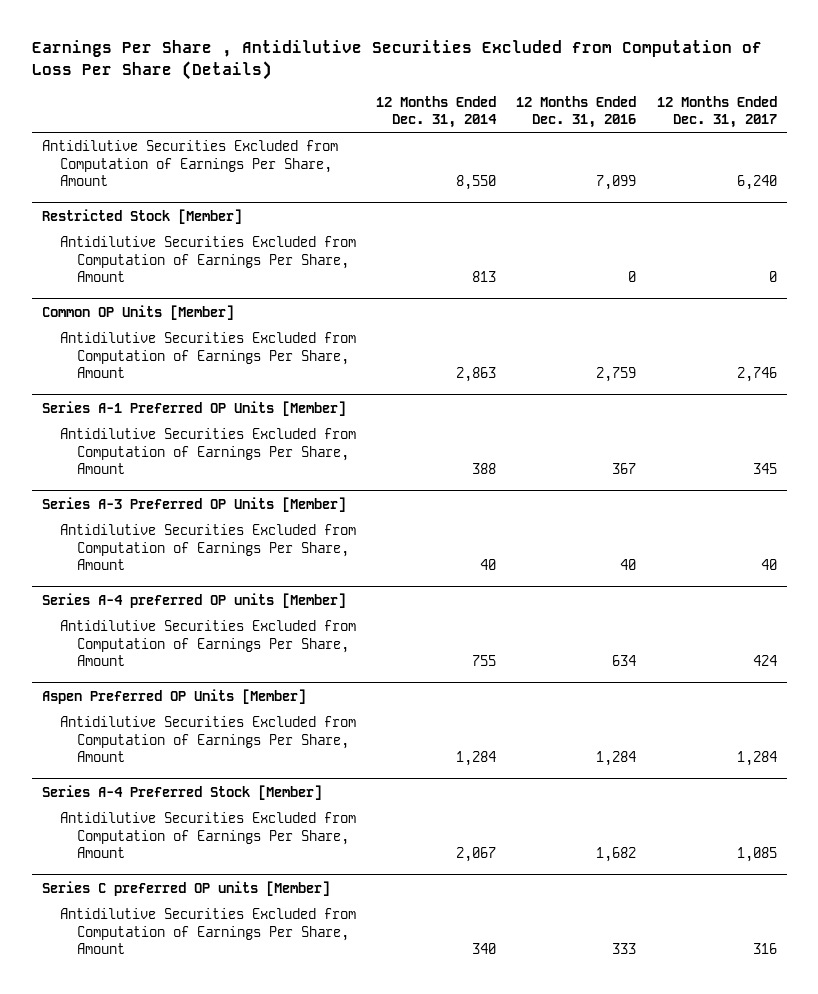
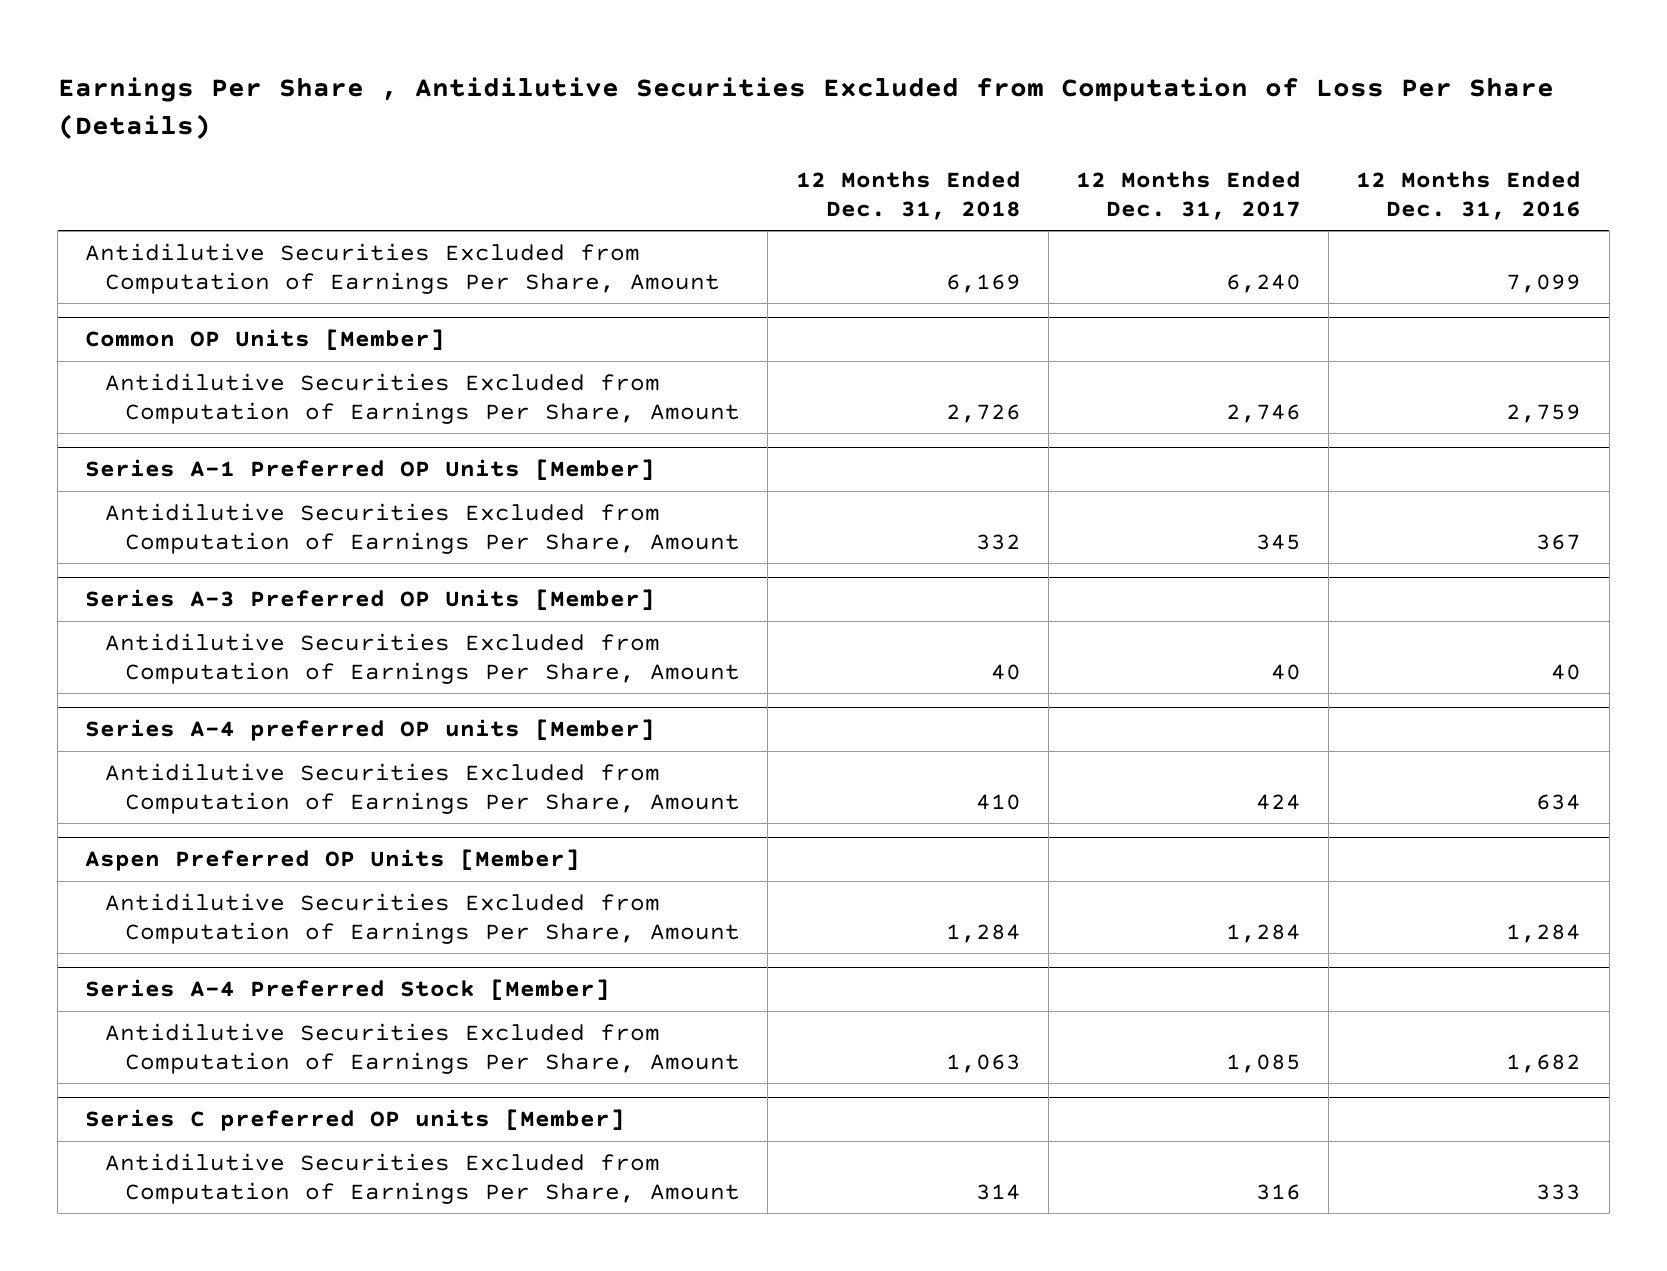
- | 12 Months Ended Dec. 31, 2014 | 12 Months Ended Dec. 31, 2016 | 12 Months Ended Dec. 31, 2017
+ | 12 Months Ended Dec. 31, 2018 | 12 Months Ended Dec. 31, 2017 | 12 Months Ended Dec. 31, 2016
- Restricted Stock [Member]
- Antidilutive Securities Excluded from Computation of Earnings Per Share, Amount | 813 | 0 | 0

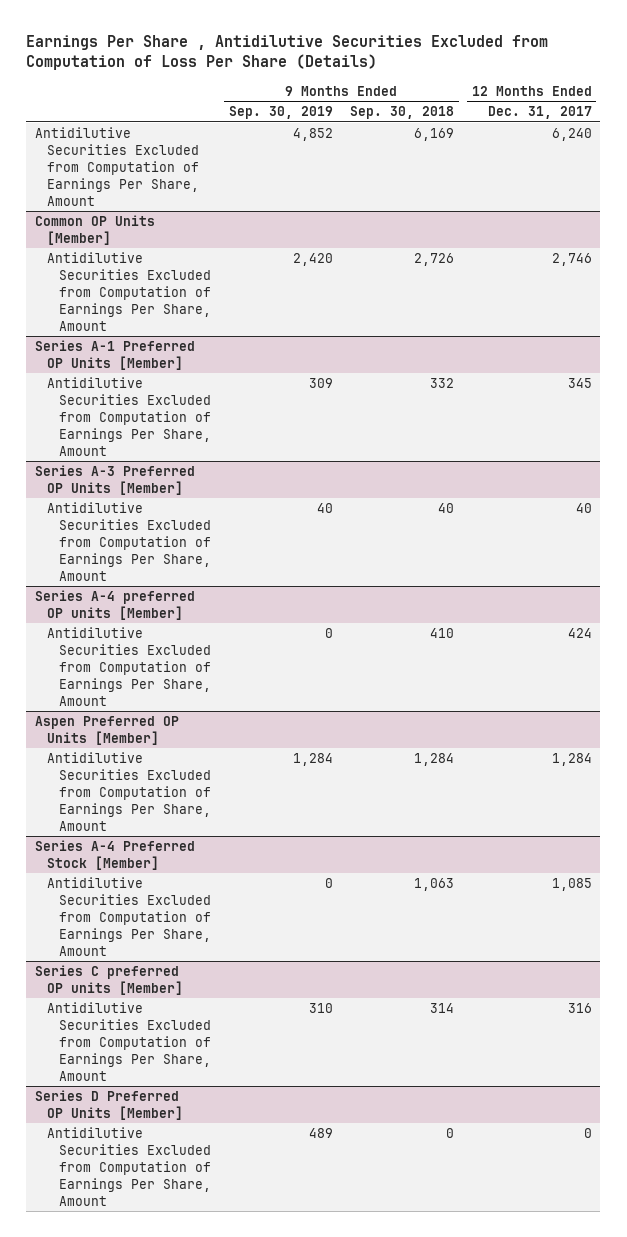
- | 12 Months Ended Dec. 31, 2018 | 12 Months Ended Dec. 31, 2017 | 12 Months Ended Dec. 31, 2016
+ | 9 Months Ended Sep. 30, 2019 | 9 Months Ended Sep. 30, 2018 | 12 Months Ended Dec. 31, 2017
+ Series D Preferred OP Units [Member]
+ Antidilutive Securities Excluded from Computation of Earnings Per Share, Amount | 489 | 0 | 0

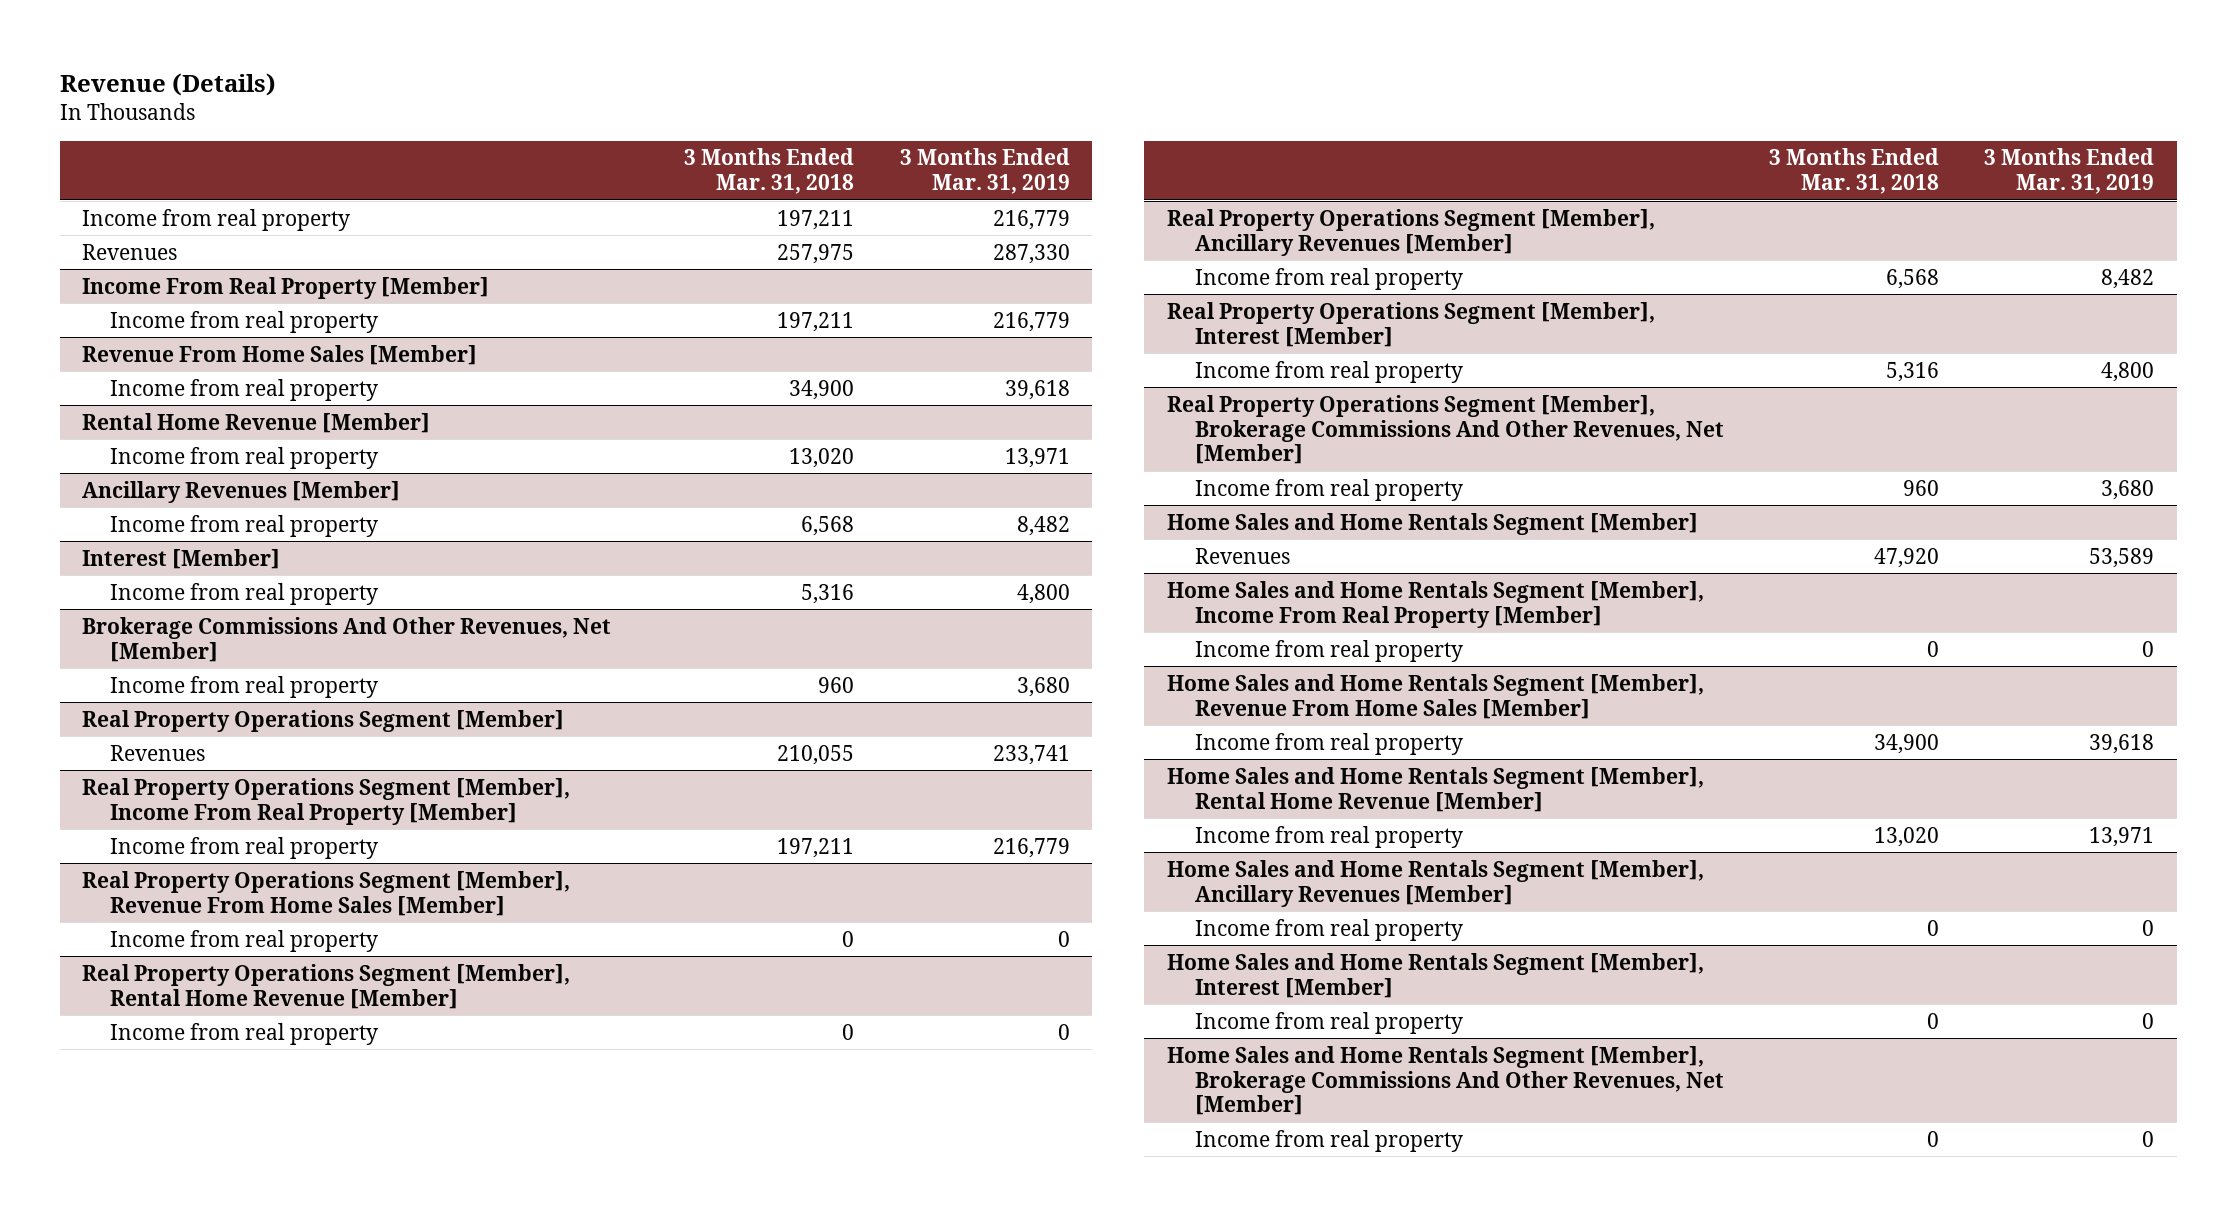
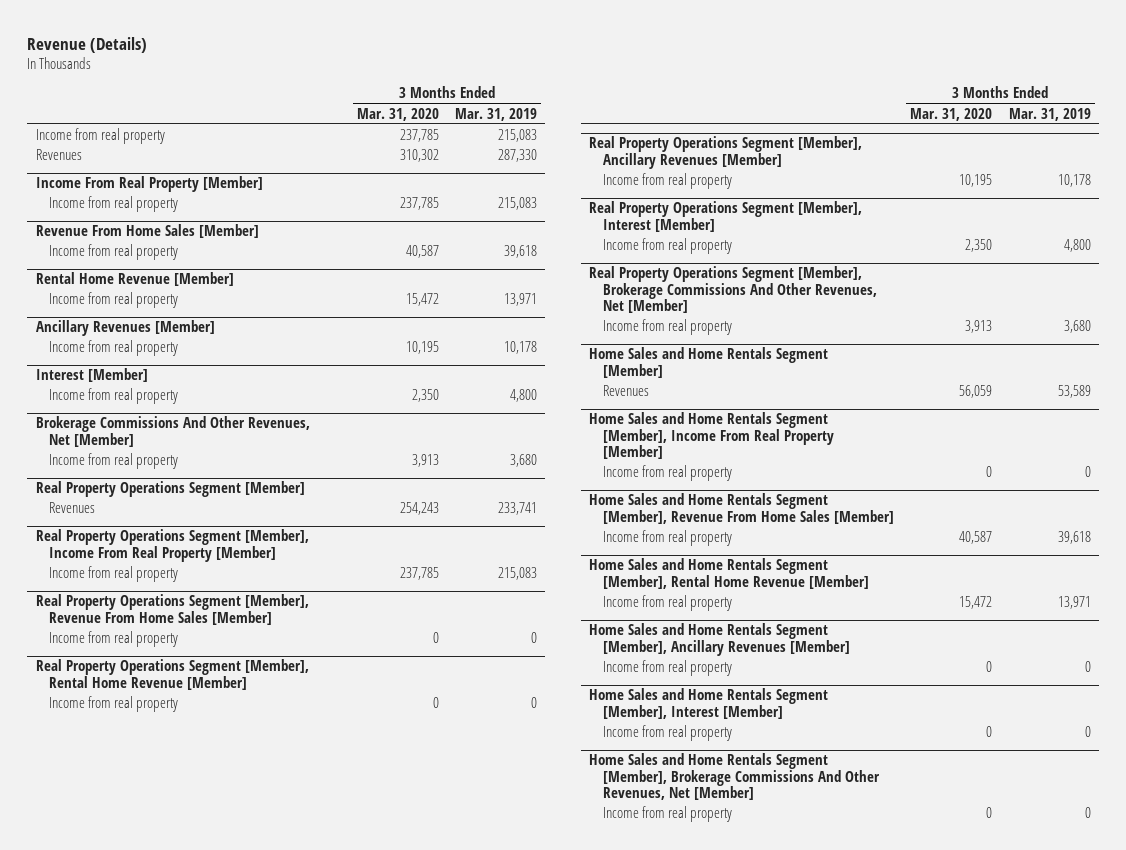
- | 3 Months Ended Mar. 31, 2018 | 3 Months Ended Mar. 31, 2019
+ | 3 Months Ended Mar. 31, 2020 | 3 Months Ended Mar. 31, 2019
- Income from real property | 197,211 | 216,779
+ Income from real property | 237,785 | 215,083
@ Income From Real Property [Member]
- Income from real property | 197,211 | 216,779
+ Income from real property | 237,785 | 215,083
@ Ancillary Revenues [Member]
- Income from real property | 6,568 | 8,482
+ Income from real property | 10,195 | 10,178
@ Real Property Operations Segment [Member], Income From Real Property [Member]
- Income from real property | 197,211 | 216,779
+ Income from real property | 237,785 | 215,083
@ Real Property Operations Segment [Member], Ancillary Revenues [Member]
- Income from real property | 6,568 | 8,482
+ Income from real property | 10,195 | 10,178

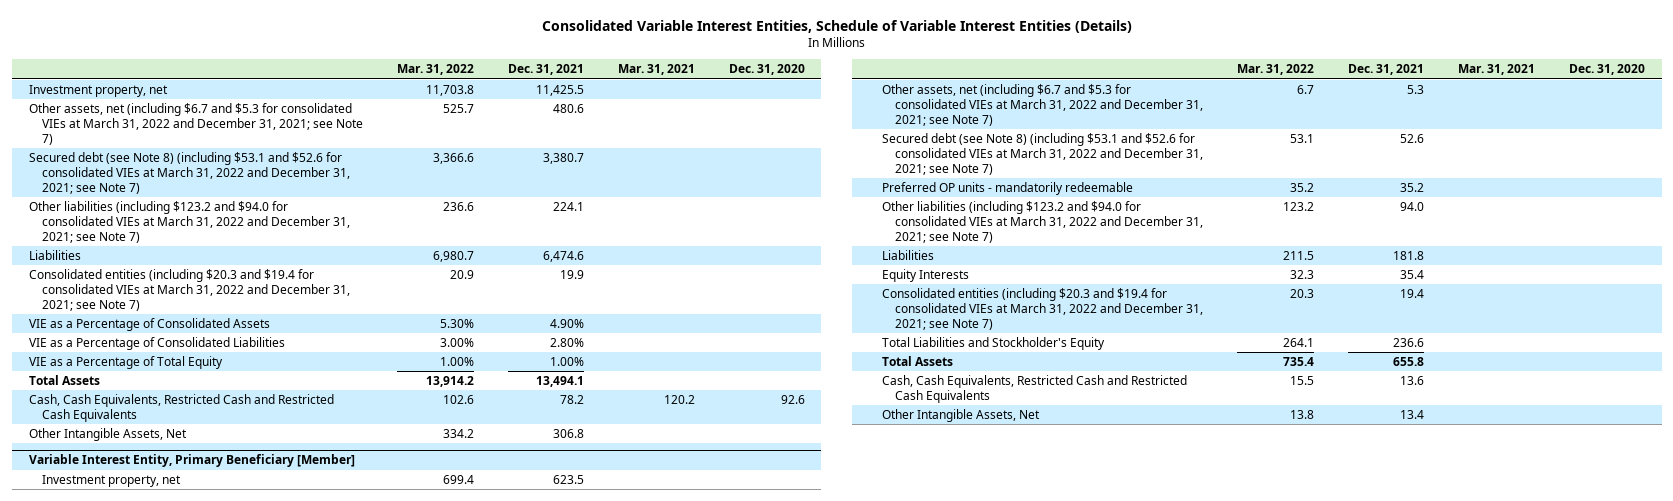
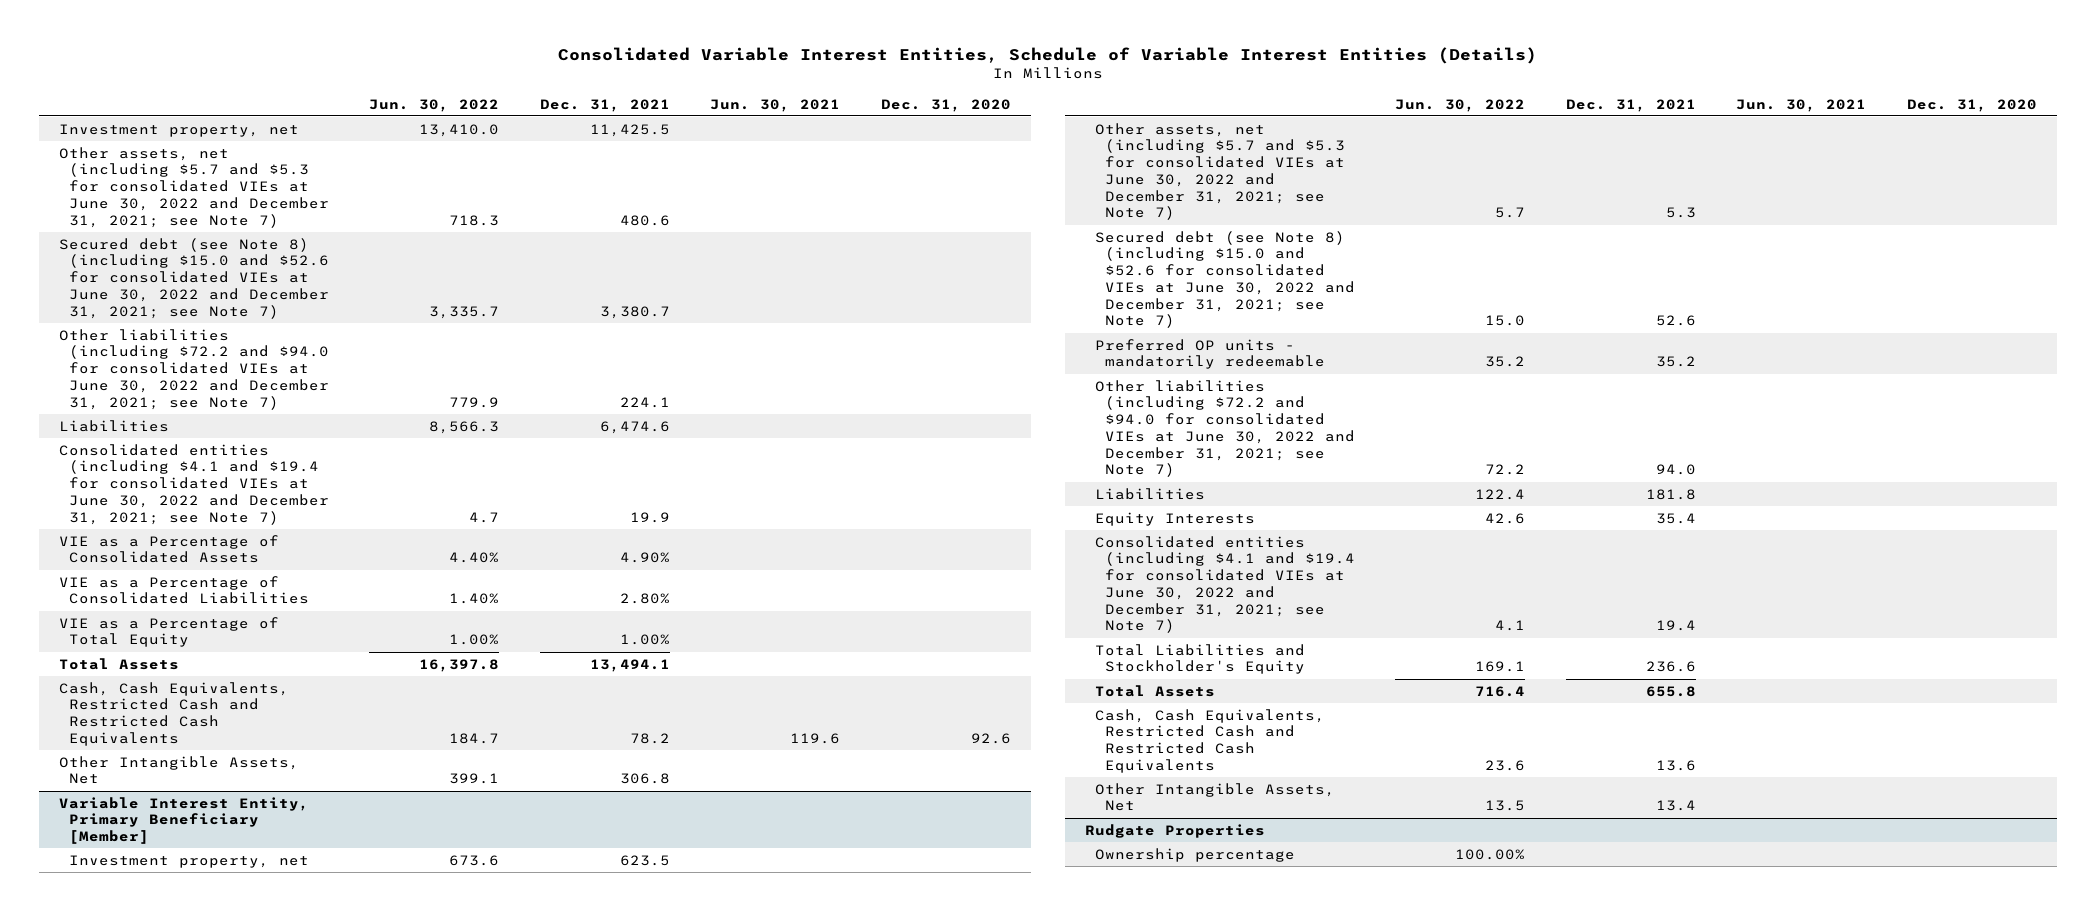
- | Mar. 31, 2022 | Dec. 31, 2021 | Mar. 31, 2021 | Dec. 31, 2020
+ | Jun. 30, 2022 | Dec. 31, 2021 | Jun. 30, 2021 | Dec. 31, 2020
- Other assets, net (including $6.7 and $5.3 for consolidated VIEs at March 31, 2022 and December 31, 2021; see Note 7) | 525.7 | 480.6 | |
- Secured debt (see Note 8) (including $53.1 and $52.6 for consolidated VIEs at March 31, 2022 and December 31, 2021; see Note 7) | 3,366.6 | 3,380.7 | |
- Other liabilities (including $123.2 and $94.0 for consolidated VIEs at March 31, 2022 and December 31, 2021; see Note 7) | 236.6 | 224.1 | |
+ Other assets, net (including $5.7 and $5.3 for consolidated VIEs at June 30, 2022 and December 31, 2021; see Note 7) | 718.3 | 480.6 | |
+ Secured debt (see Note 8) (including $15.0 and $52.6 for consolidated VIEs at June 30, 2022 and December 31, 2021; see Note 7) | 3,335.7 | 3,380.7 | |
+ Other liabilities (including $72.2 and $94.0 for consolidated VIEs at June 30, 2022 and December 31, 2021; see Note 7) | 779.9 | 224.1 | |
- Consolidated entities (including $20.3 and $19.4 for consolidated VIEs at March 31, 2022 and December 31, 2021; see Note 7) | 20.9 | 19.9 | |
+ Consolidated entities (including $4.1 and $19.4 for consolidated VIEs at June 30, 2022 and December 31, 2021; see Note 7) | 4.7 | 19.9 | |
@ Variable Interest Entity, Primary Beneficiary [Member]
- Other assets, net (including $6.7 and $5.3 for consolidated VIEs at March 31, 2022 and December 31, 2021; see Note 7) | 6.7 | 5.3 | |
- Secured debt (see Note 8) (including $53.1 and $52.6 for consolidated VIEs at March 31, 2022 and December 31, 2021; see Note 7) | 53.1 | 52.6 | |
+ Other assets, net (including $5.7 and $5.3 for consolidated VIEs at June 30, 2022 and December 31, 2021; see Note 7) | 5.7 | 5.3 | |
+ Secured debt (see Note 8) (including $15.0 and $52.6 for consolidated VIEs at June 30, 2022 and December 31, 2021; see Note 7) | 15.0 | 52.6 | |
- Other liabilities (including $123.2 and $94.0 for consolidated VIEs at March 31, 2022 and December 31, 2021; see Note 7) | 123.2 | 94.0 | |
+ Other liabilities (including $72.2 and $94.0 for consolidated VIEs at June 30, 2022 and December 31, 2021; see Note 7) | 72.2 | 94.0 | |
- Consolidated entities (including $20.3 and $19.4 for consolidated VIEs at March 31, 2022 and December 31, 2021; see Note 7) | 20.3 | 19.4 | |
+ Consolidated entities (including $4.1 and $19.4 for consolidated VIEs at June 30, 2022 and December 31, 2021; see Note 7) | 4.1 | 19.4 | |
+ Rudgate Properties
+ Ownership percentage | 100.00% | | |

